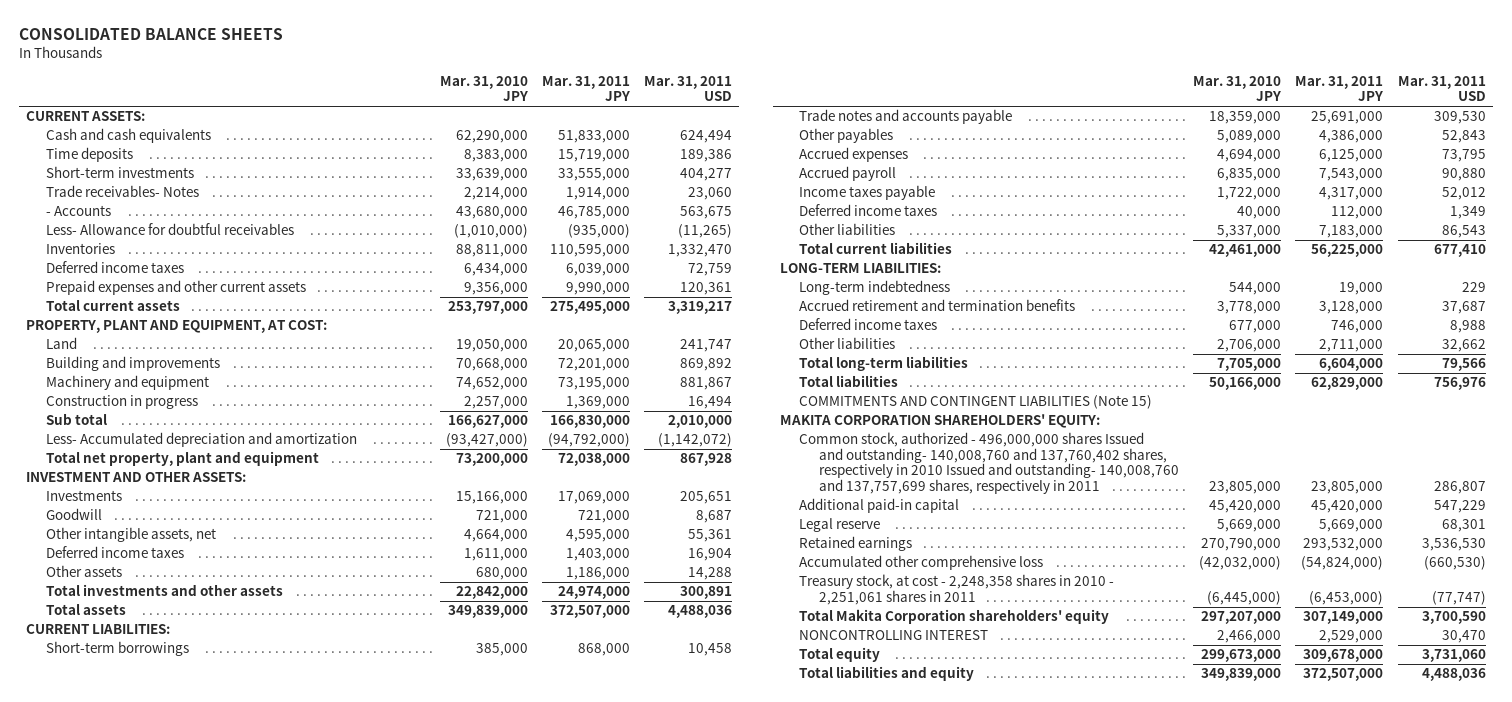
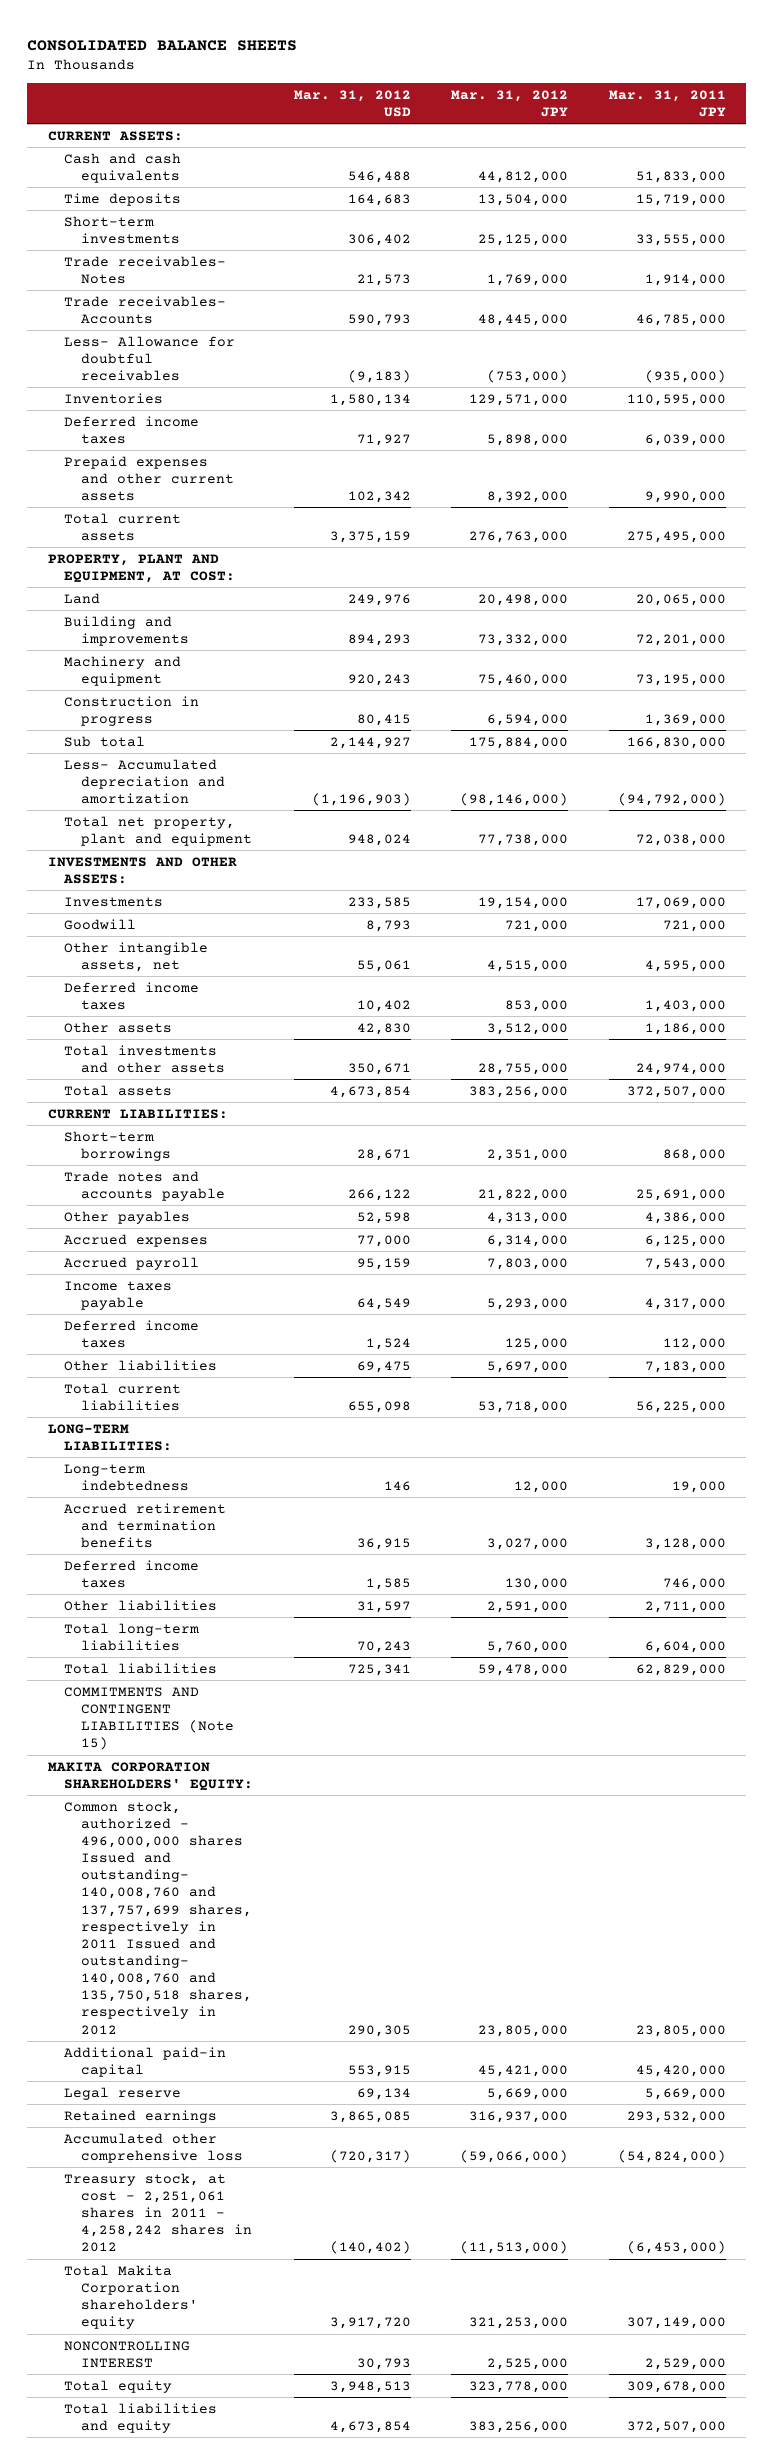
- | Mar. 31, 2010 JPY | Mar. 31, 2011 JPY | Mar. 31, 2011 USD
+ | Mar. 31, 2012 USD | Mar. 31, 2012 JPY | Mar. 31, 2011 JPY
- - Accounts | 43,680,000 | 46,785,000 | 563,675
+ Trade receivables- Accounts | 590,793 | 48,445,000 | 46,785,000
- INVESTMENT AND OTHER ASSETS:
+ INVESTMENTS AND OTHER ASSETS:
- Common stock, authorized - 496,000,000 shares Issued and outstanding- 140,008,760 and 137,760,402 shares, respectively in 2010 Issued and outstanding- 140,008,760 and 137,757,699 shares, respectively in 2011 | 23,805,000 | 23,805,000 | 286,807
+ Common stock, authorized - 496,000,000 shares Issued and outstanding- 140,008,760 and 137,757,699 shares, respectively in 2011 Issued and outstanding- 140,008,760 and 135,750,518 shares, respectively in 2012 | 290,305 | 23,805,000 | 23,805,000
- Treasury stock, at cost - 2,248,358 shares in 2010 - 2,251,061 shares in 2011 | (6,445,000) | (6,453,000) | (77,747)
+ Treasury stock, at cost - 2,251,061 shares in 2011 - 4,258,242 shares in 2012 | (140,402) | (11,513,000) | (6,453,000)

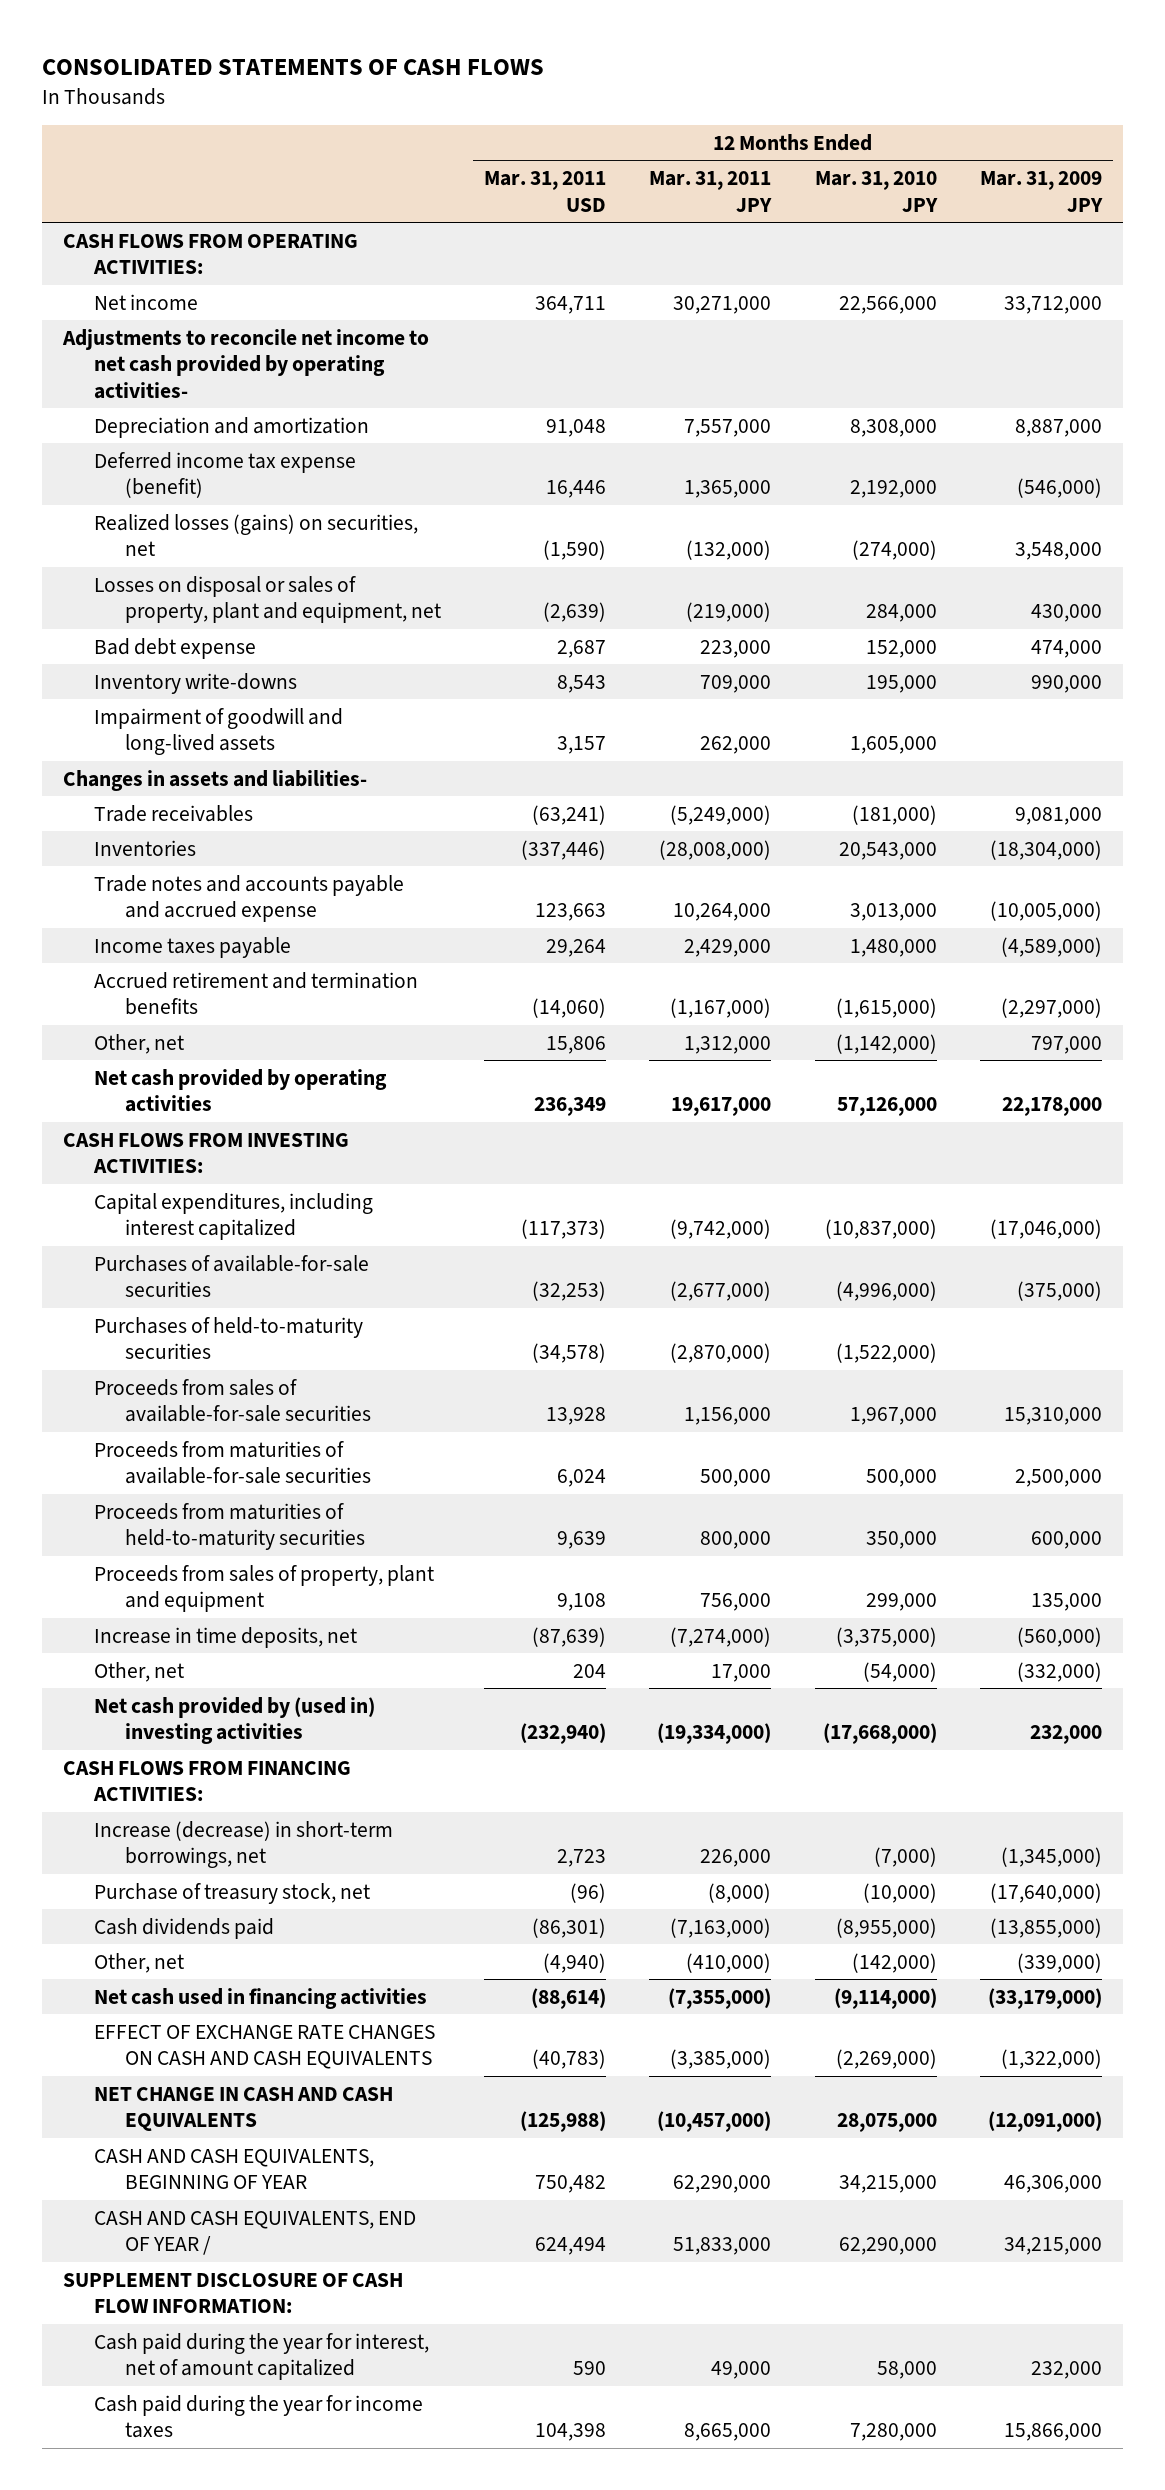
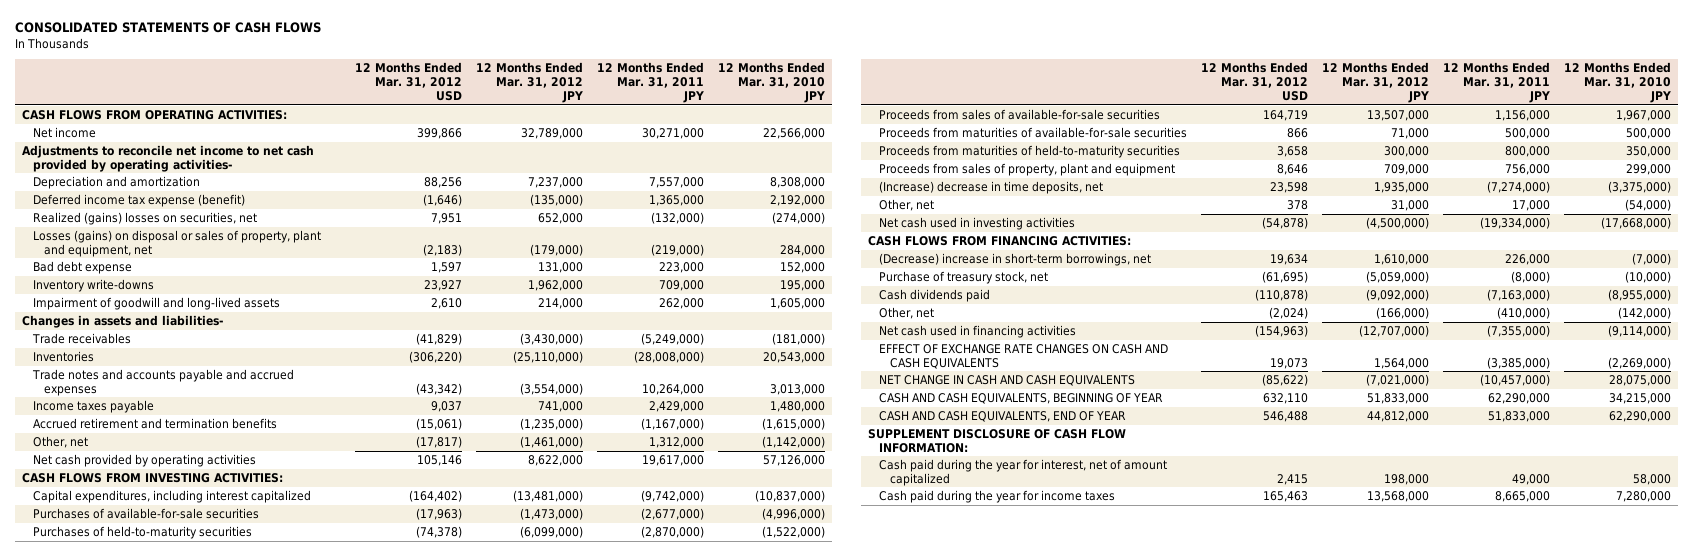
- | 12 Months Ended Mar. 31, 2011 USD | 12 Months Ended Mar. 31, 2011 JPY | 12 Months Ended Mar. 31, 2010 JPY | 12 Months Ended Mar. 31, 2009 JPY
+ | 12 Months Ended Mar. 31, 2012 USD | 12 Months Ended Mar. 31, 2012 JPY | 12 Months Ended Mar. 31, 2011 JPY | 12 Months Ended Mar. 31, 2010 JPY
- Realized losses (gains) on securities, net | (1,590) | (132,000) | (274,000) | 3,548,000
- Losses on disposal or sales of property, plant and equipment, net | (2,639) | (219,000) | 284,000 | 430,000
+ Realized (gains) losses on securities, net | 7,951 | 652,000 | (132,000) | (274,000)
+ Losses (gains) on disposal or sales of property, plant and equipment, net | (2,183) | (179,000) | (219,000) | 284,000
- Trade notes and accounts payable and accrued expense | 123,663 | 10,264,000 | 3,013,000 | (10,005,000)
+ Trade notes and accounts payable and accrued expenses | (43,342) | (3,554,000) | 10,264,000 | 3,013,000
- Increase in time deposits, net | (87,639) | (7,274,000) | (3,375,000) | (560,000)
+ (Increase) decrease in time deposits, net | 23,598 | 1,935,000 | (7,274,000) | (3,375,000)
- Net cash provided by (used in) investing activities | (232,940) | (19,334,000) | (17,668,000) | 232,000
+ Net cash used in investing activities | (54,878) | (4,500,000) | (19,334,000) | (17,668,000)
- Increase (decrease) in short-term borrowings, net | 2,723 | 226,000 | (7,000) | (1,345,000)
+ (Decrease) increase in short-term borrowings, net | 19,634 | 1,610,000 | 226,000 | (7,000)
- CASH AND CASH EQUIVALENTS, END OF YEAR / | 624,494 | 51,833,000 | 62,290,000 | 34,215,000
+ CASH AND CASH EQUIVALENTS, END OF YEAR | 546,488 | 44,812,000 | 51,833,000 | 62,290,000

